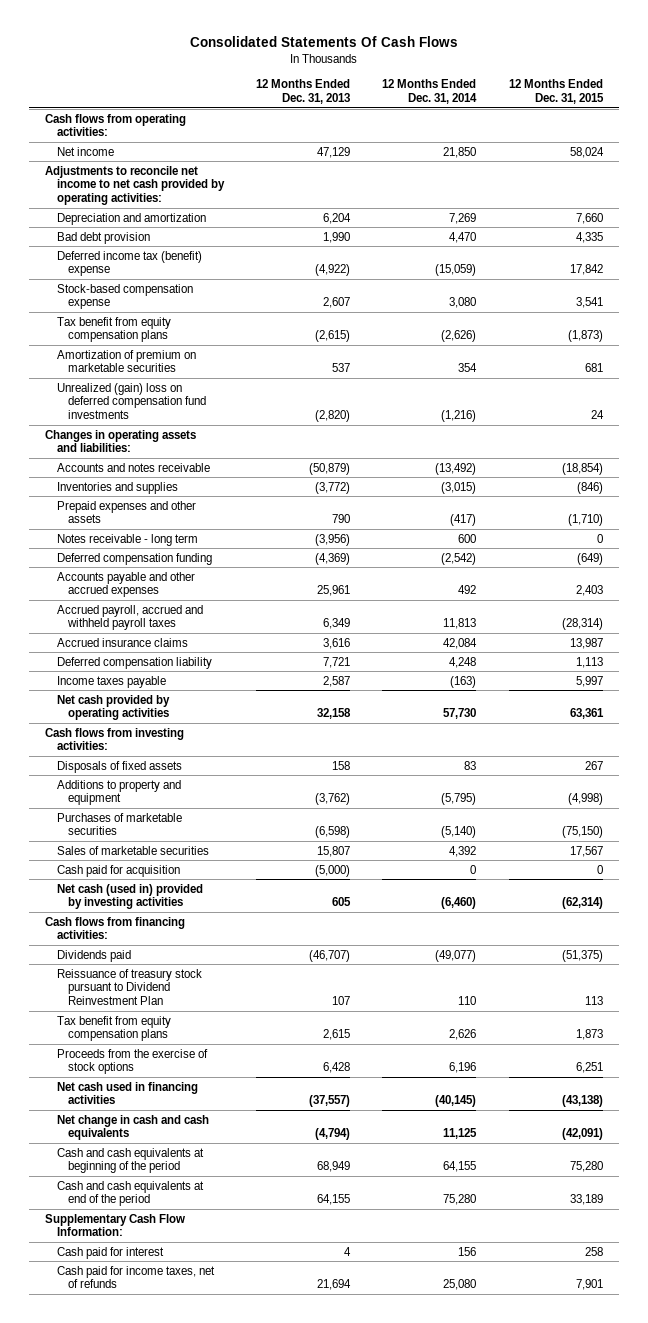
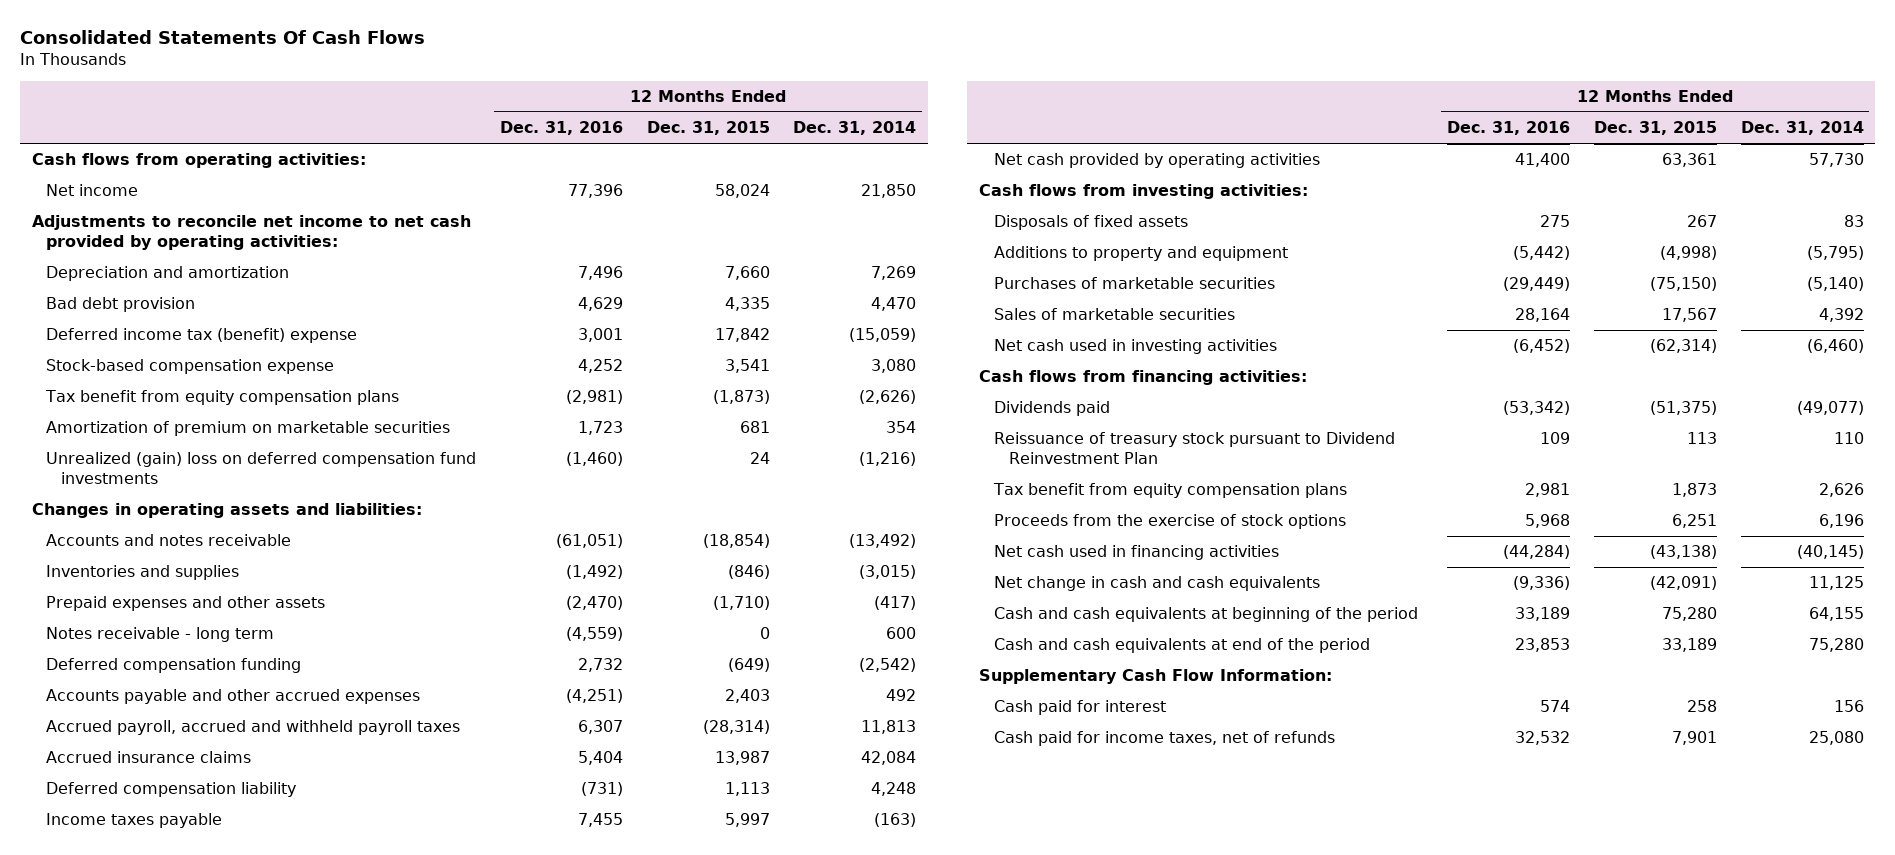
- | 12 Months Ended Dec. 31, 2013 | 12 Months Ended Dec. 31, 2014 | 12 Months Ended Dec. 31, 2015
+ | 12 Months Ended Dec. 31, 2016 | 12 Months Ended Dec. 31, 2015 | 12 Months Ended Dec. 31, 2014
- Cash paid for acquisition | (5,000) | 0 | 0
- Net cash (used in) provided by investing activities | 605 | (6,460) | (62,314)
+ Net cash used in investing activities | (6,452) | (62,314) | (6,460)

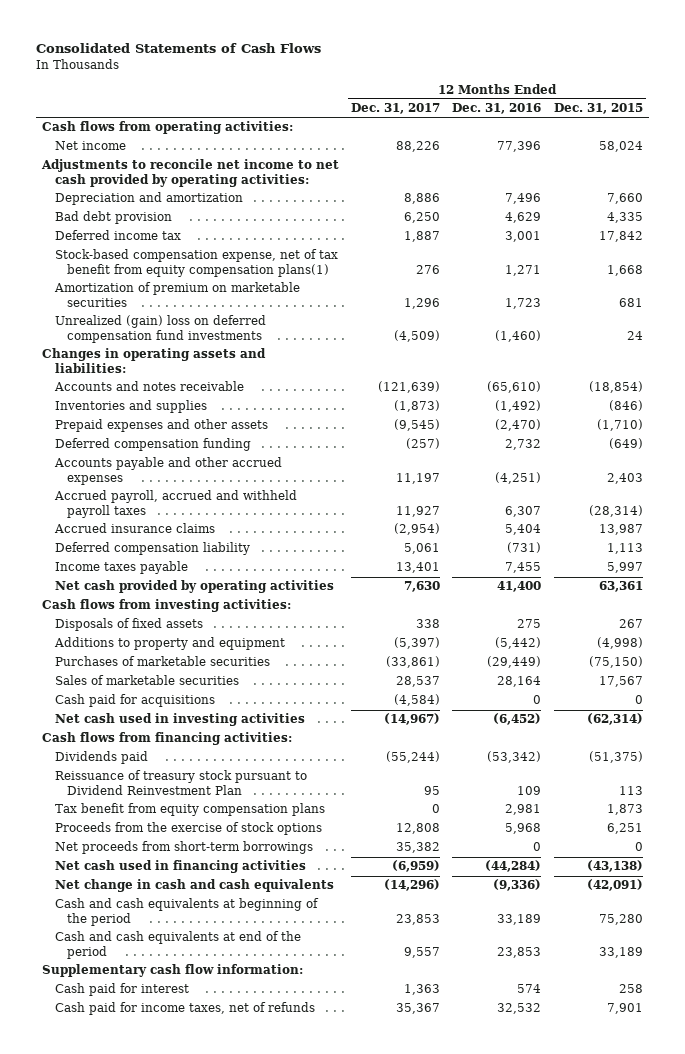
- Consolidated Statements Of Cash Flows
+ Consolidated Statements of Cash Flows
- | 12 Months Ended Dec. 31, 2016 | 12 Months Ended Dec. 31, 2015 | 12 Months Ended Dec. 31, 2014
+ | 12 Months Ended Dec. 31, 2017 | 12 Months Ended Dec. 31, 2016 | 12 Months Ended Dec. 31, 2015
- Deferred income tax (benefit) expense | 3,001 | 17,842 | (15,059)
- Stock-based compensation expense | 4,252 | 3,541 | 3,080
- Tax benefit from equity compensation plans | (2,981) | (1,873) | (2,626)
+ Deferred income tax | 1,887 | 3,001 | 17,842
+ Stock-based compensation expense, net of tax benefit from equity compensation plans(1) | 276 | 1,271 | 1,668
- Accounts and notes receivable | (61,051) | (18,854) | (13,492)
+ Accounts and notes receivable | (121,639) | (65,610) | (18,854)
- Notes receivable - long term | (4,559) | 0 | 600
+ Cash paid for acquisitions | (4,584) | 0 | 0
+ Net proceeds from short-term borrowings | 35,382 | 0 | 0
- Supplementary Cash Flow Information:
+ Supplementary cash flow information:

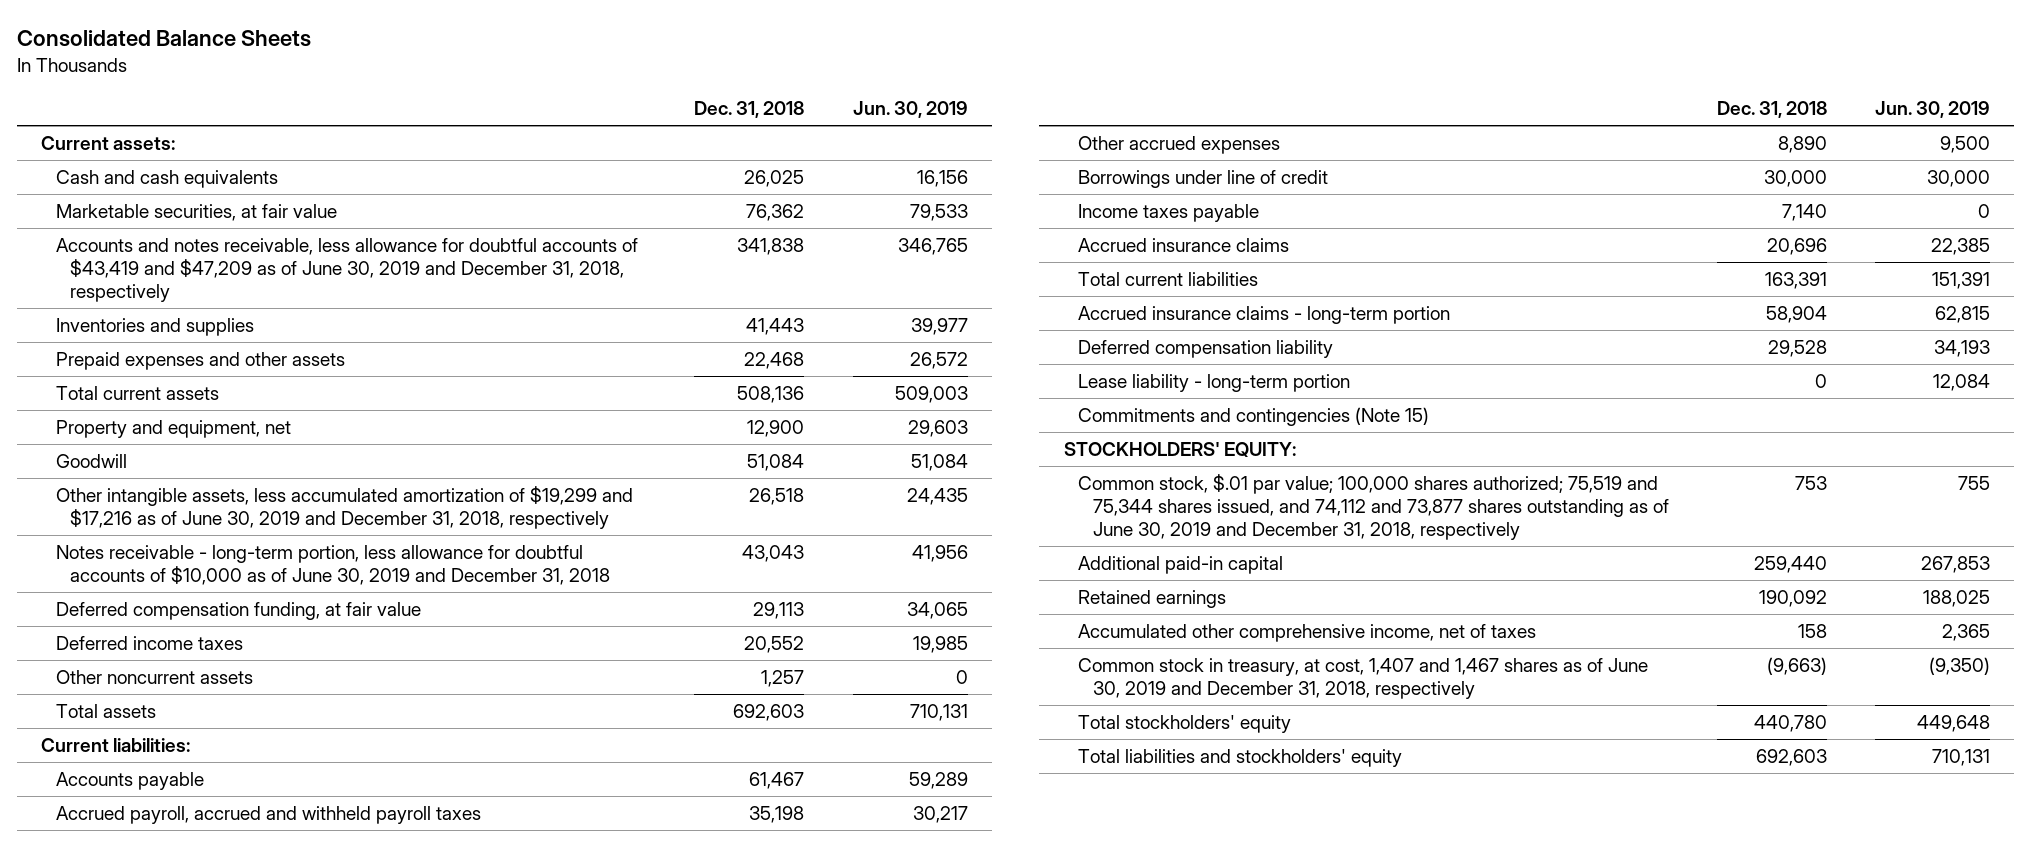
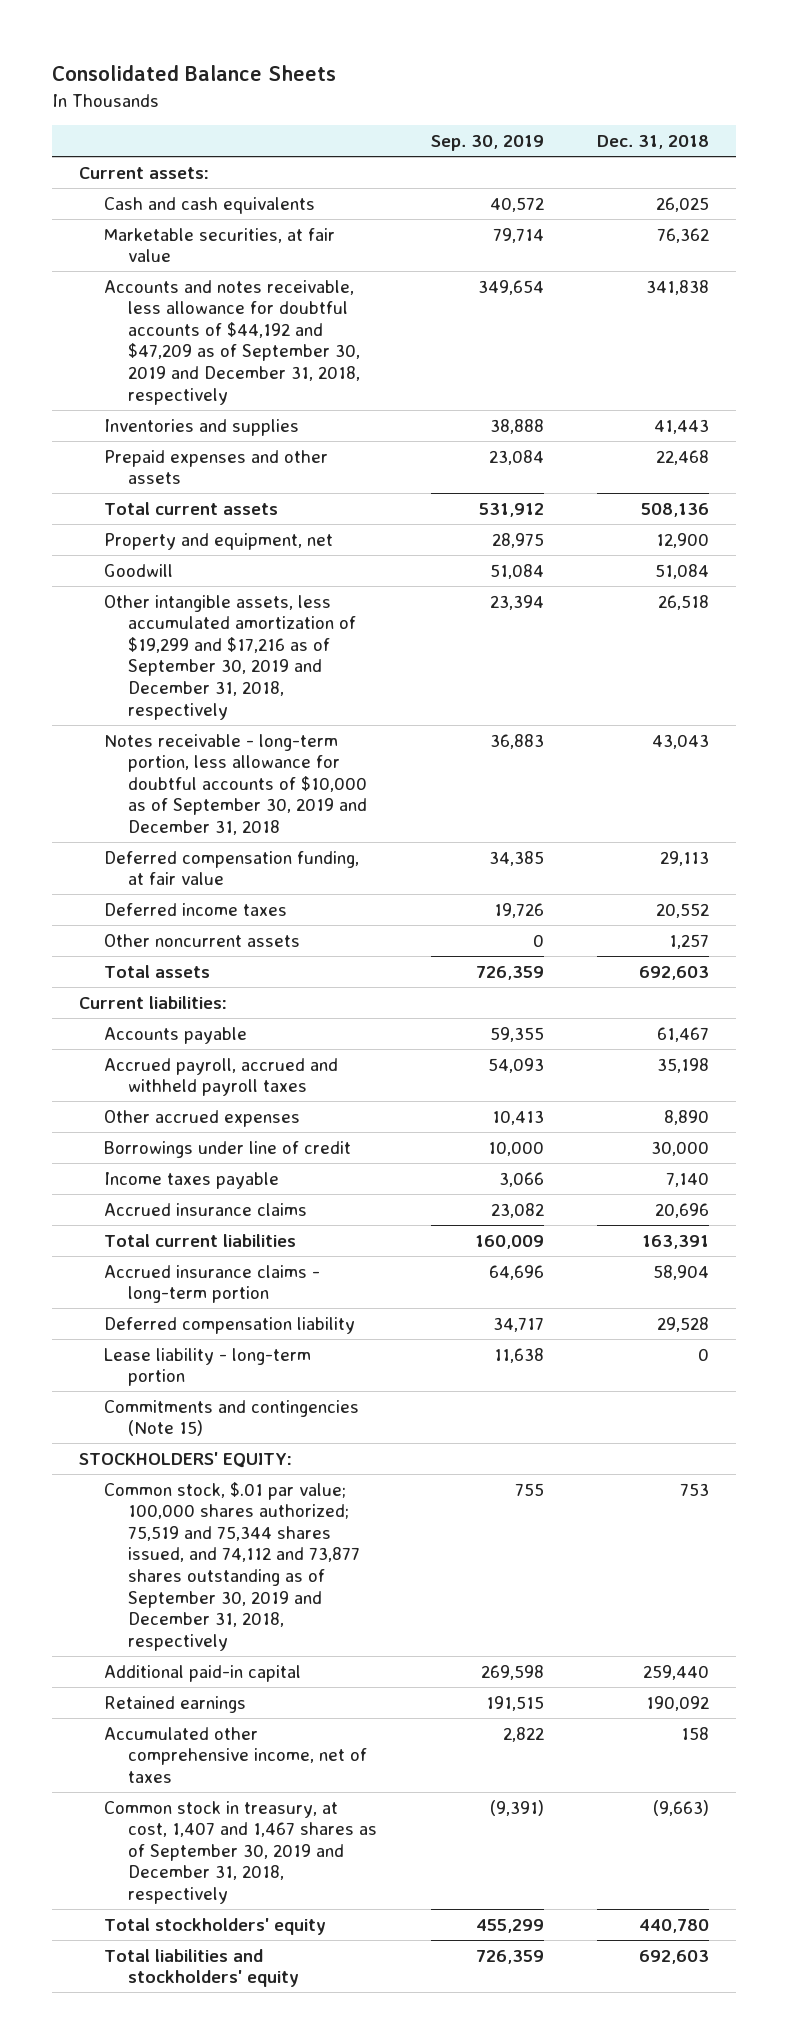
- | Dec. 31, 2018 | Jun. 30, 2019
+ | Sep. 30, 2019 | Dec. 31, 2018
- Accounts and notes receivable, less allowance for doubtful accounts of $43,419 and $47,209 as of June 30, 2019 and December 31, 2018, respectively | 341,838 | 346,765
+ Accounts and notes receivable, less allowance for doubtful accounts of $44,192 and $47,209 as of September 30, 2019 and December 31, 2018, respectively | 349,654 | 341,838
- Other intangible assets, less accumulated amortization of $19,299 and $17,216 as of June 30, 2019 and December 31, 2018, respectively | 26,518 | 24,435
- Notes receivable - long-term portion, less allowance for doubtful accounts of $10,000 as of June 30, 2019 and December 31, 2018 | 43,043 | 41,956
+ Other intangible assets, less accumulated amortization of $19,299 and $17,216 as of September 30, 2019 and December 31, 2018, respectively | 23,394 | 26,518
+ Notes receivable - long-term portion, less allowance for doubtful accounts of $10,000 as of September 30, 2019 and December 31, 2018 | 36,883 | 43,043
- Common stock, $.01 par value; 100,000 shares authorized; 75,519 and 75,344 shares issued, and 74,112 and 73,877 shares outstanding as of June 30, 2019 and December 31, 2018, respectively | 753 | 755
+ Common stock, $.01 par value; 100,000 shares authorized; 75,519 and 75,344 shares issued, and 74,112 and 73,877 shares outstanding as of September 30, 2019 and December 31, 2018, respectively | 755 | 753
- Common stock in treasury, at cost, 1,407 and 1,467 shares as of June 30, 2019 and December 31, 2018, respectively | (9,663) | (9,350)
+ Common stock in treasury, at cost, 1,407 and 1,467 shares as of September 30, 2019 and December 31, 2018, respectively | (9,391) | (9,663)

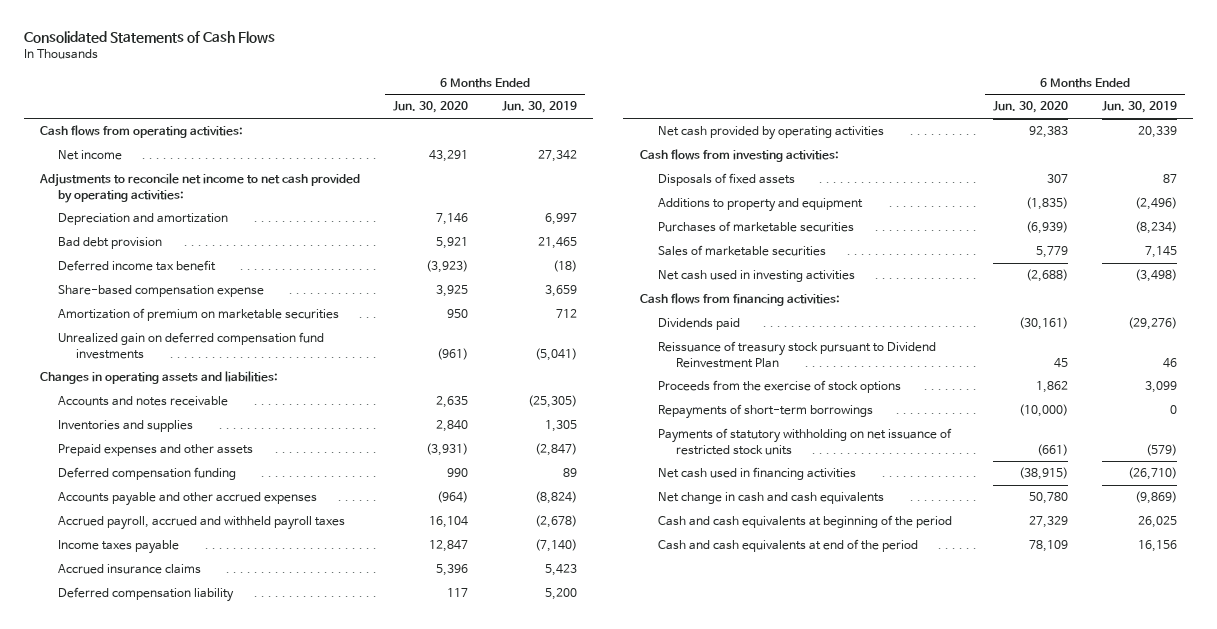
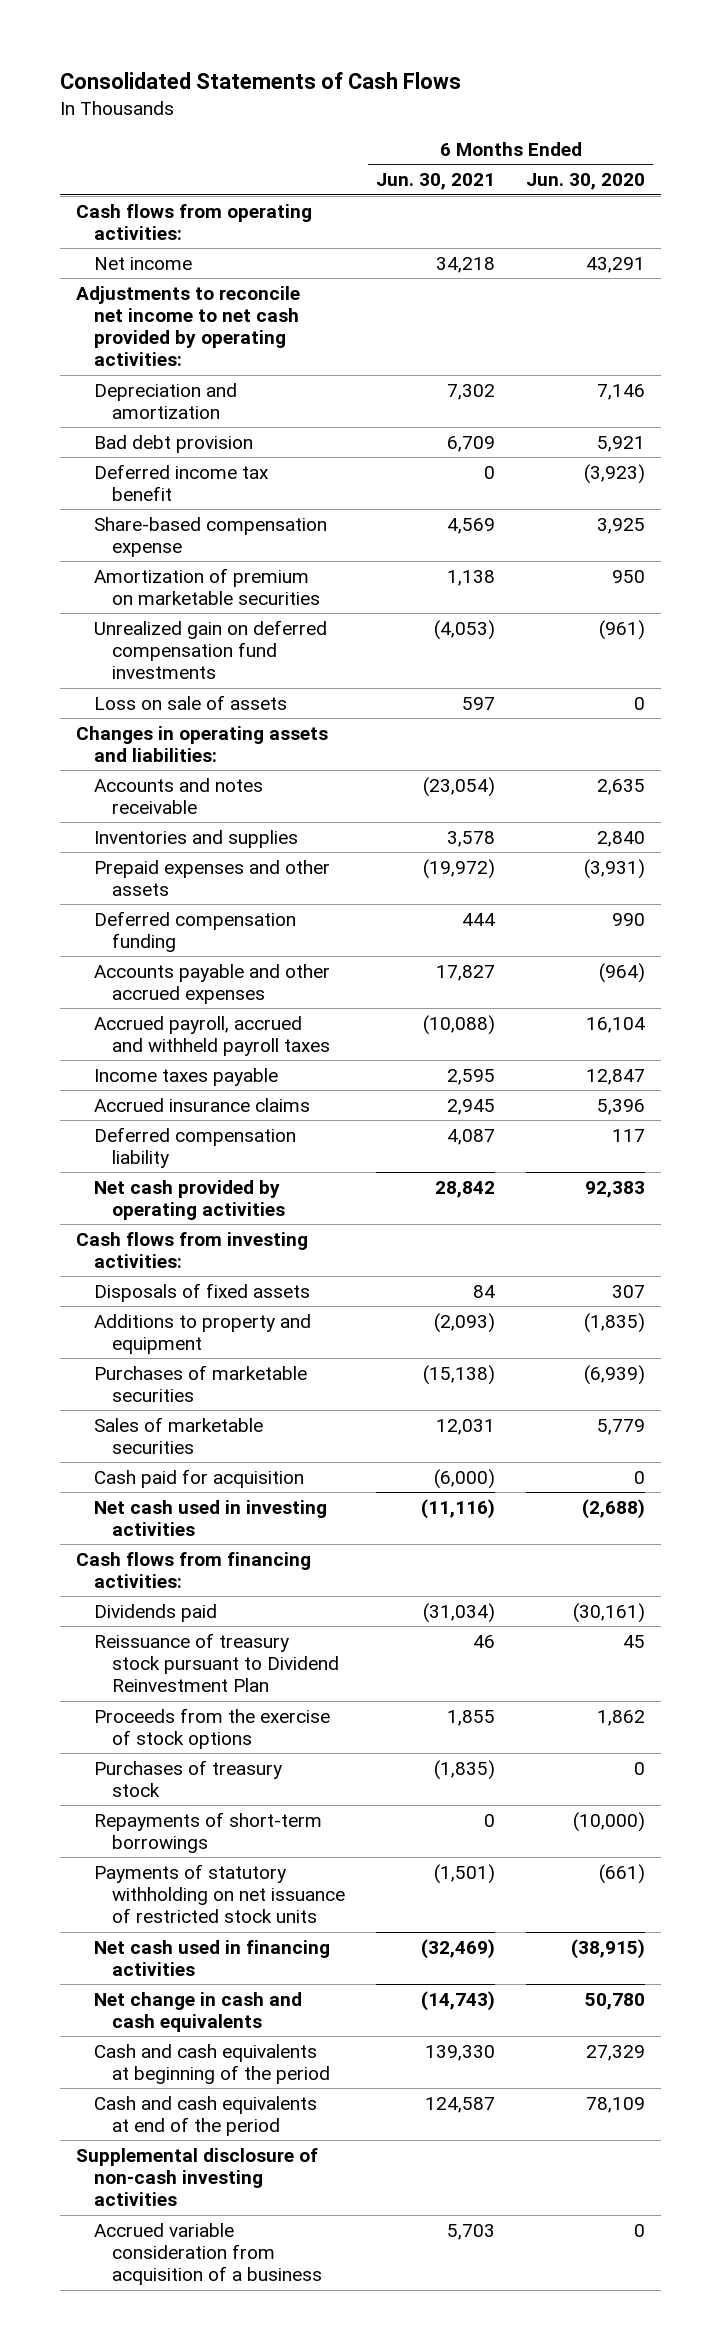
- | 6 Months Ended Jun. 30, 2020 | 6 Months Ended Jun. 30, 2019
+ | 6 Months Ended Jun. 30, 2021 | 6 Months Ended Jun. 30, 2020
+ Loss on sale of assets | 597 | 0
+ Cash paid for acquisition | (6,000) | 0
+ Purchases of treasury stock | (1,835) | 0
+ Supplemental disclosure of non-cash investing activities
+ Accrued variable consideration from acquisition of a business | 5,703 | 0

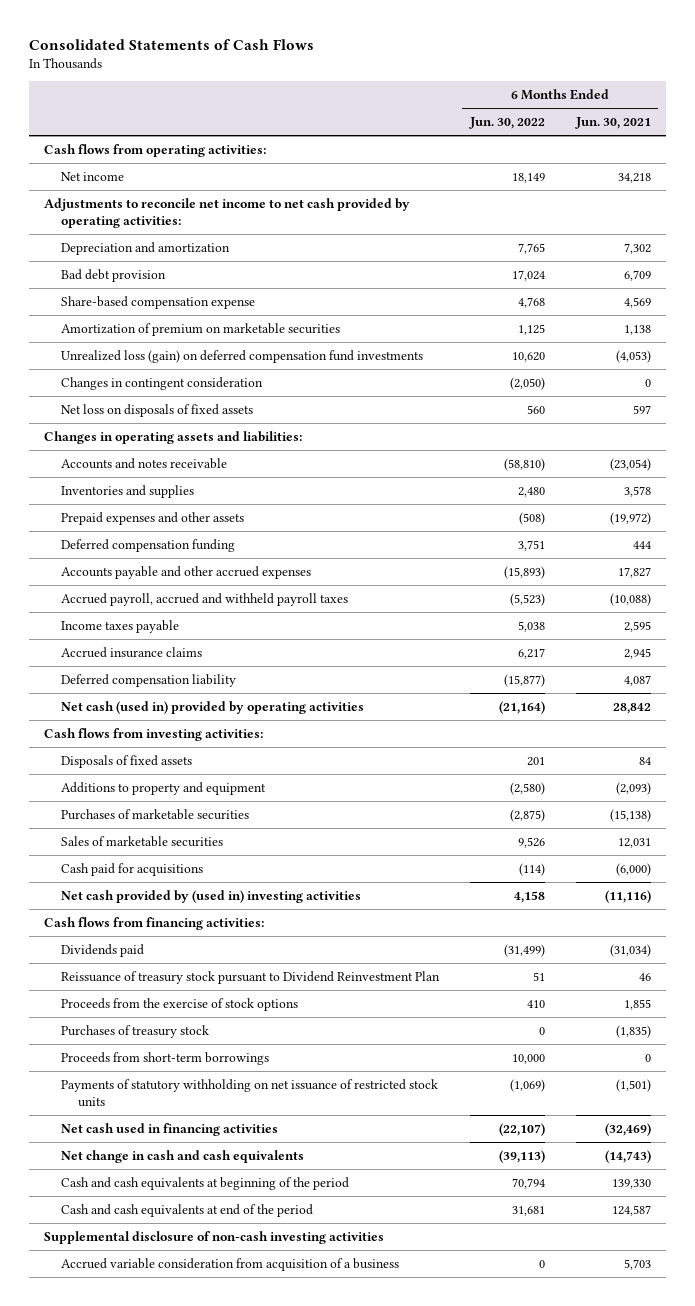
- | 6 Months Ended Jun. 30, 2021 | 6 Months Ended Jun. 30, 2020
+ | 6 Months Ended Jun. 30, 2022 | 6 Months Ended Jun. 30, 2021
- Deferred income tax benefit | 0 | (3,923)
- Unrealized gain on deferred compensation fund investments | (4,053) | (961)
- Loss on sale of assets | 597 | 0
+ Unrealized loss (gain) on deferred compensation fund investments | 10,620 | (4,053)
+ Changes in contingent consideration | (2,050) | 0
+ Net loss on disposals of fixed assets | 560 | 597
- Net cash provided by operating activities | 28,842 | 92,383
+ Net cash (used in) provided by operating activities | (21,164) | 28,842
- Cash paid for acquisition | (6,000) | 0
- Net cash used in investing activities | (11,116) | (2,688)
+ Cash paid for acquisitions | (114) | (6,000)
+ Net cash provided by (used in) investing activities | 4,158 | (11,116)
- Repayments of short-term borrowings | 0 | (10,000)
+ Proceeds from short-term borrowings | 10,000 | 0

